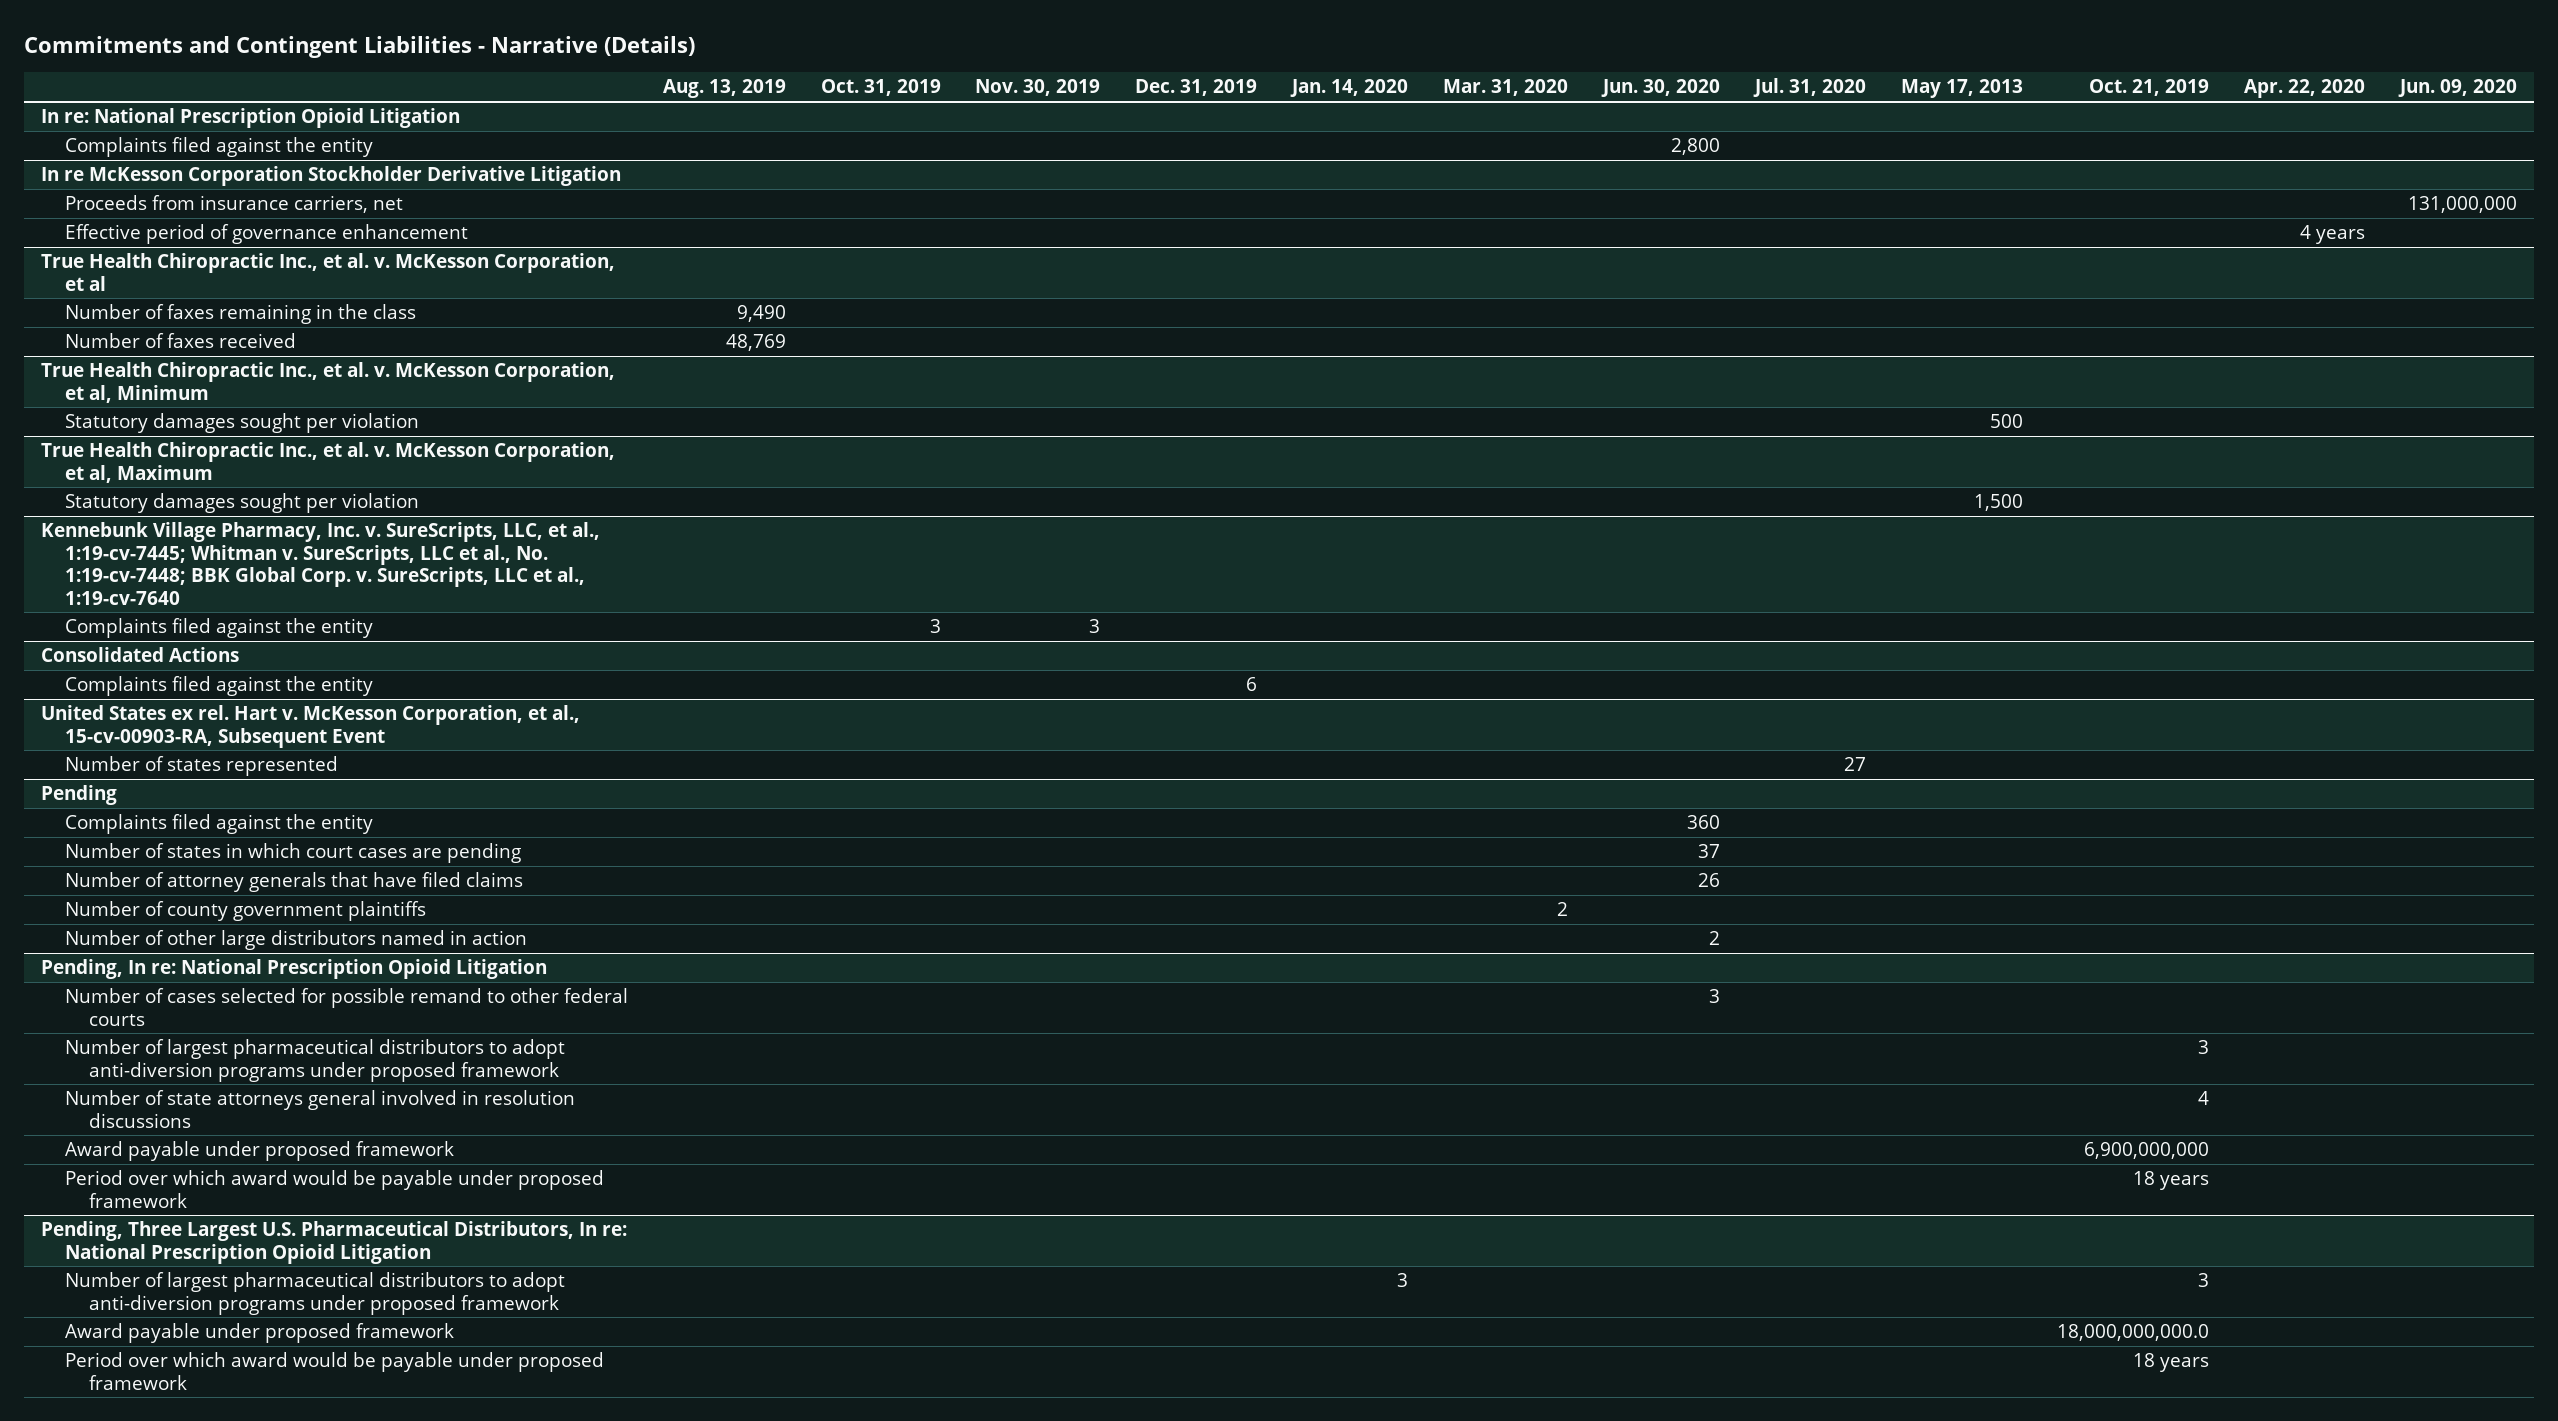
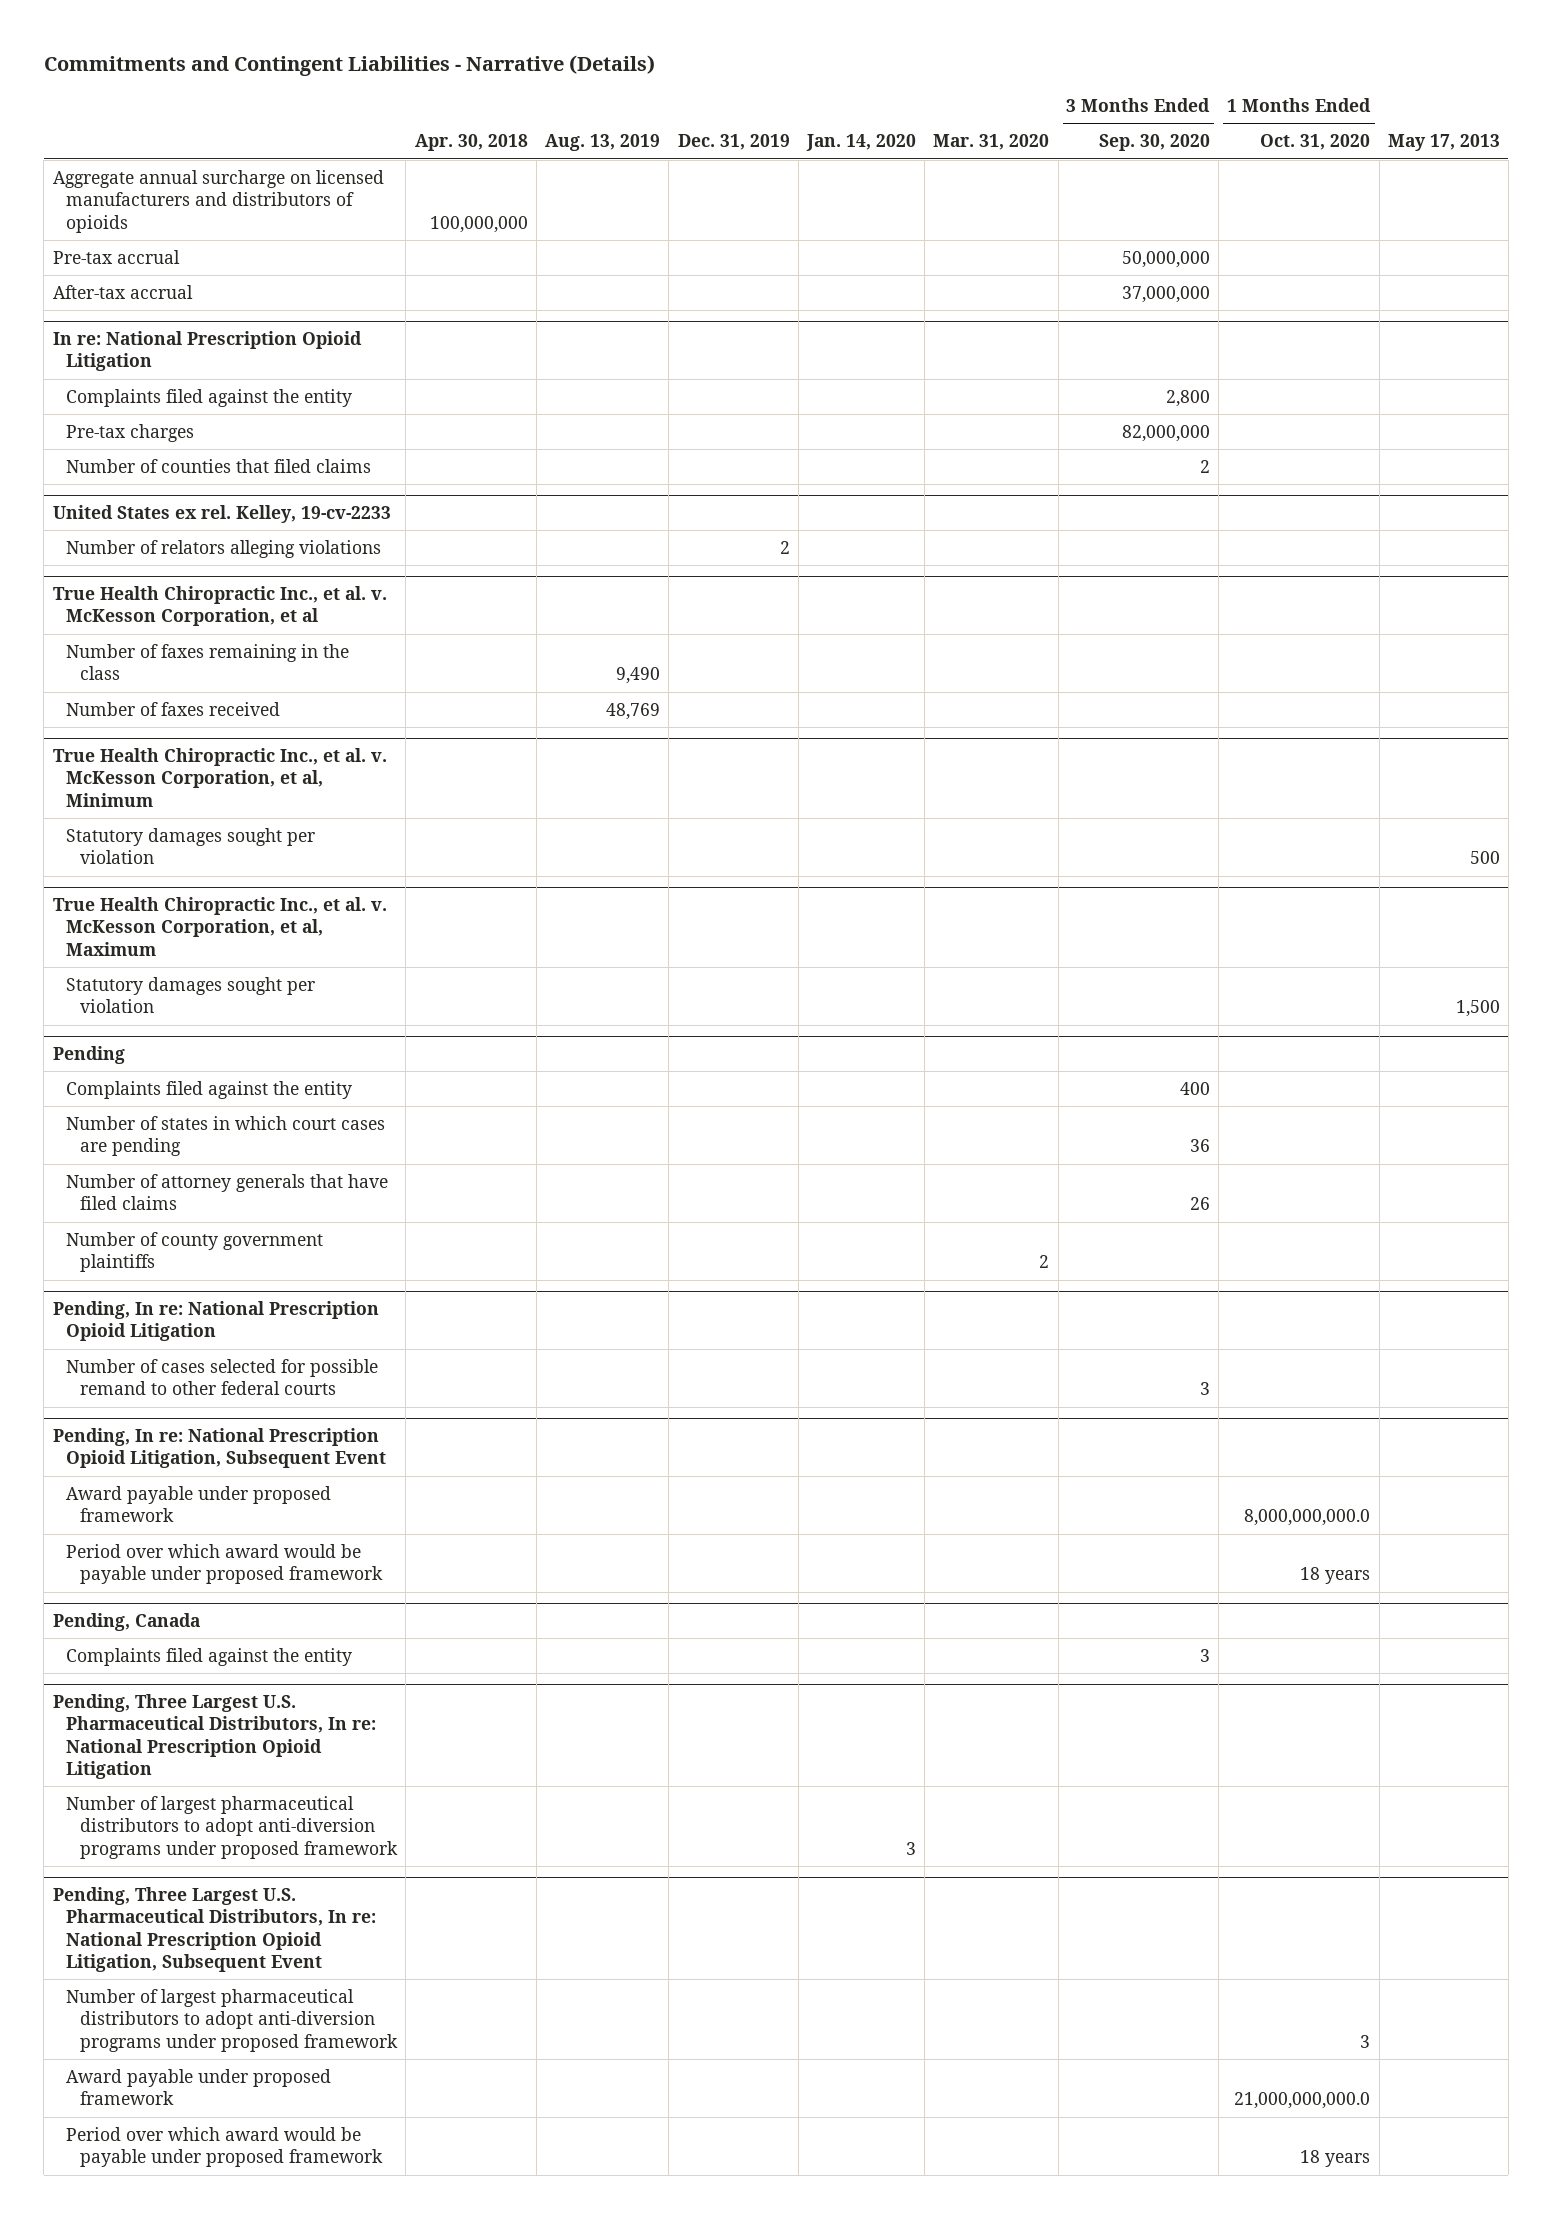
- | Aug. 13, 2019 | Oct. 31, 2019 | Nov. 30, 2019 | Dec. 31, 2019 | Jan. 14, 2020 | Mar. 31, 2020 | Jun. 30, 2020 | Jul. 31, 2020 | May 17, 2013 | Oct. 21, 2019 | Apr. 22, 2020 | Jun. 09, 2020
+ | Apr. 30, 2018 | Aug. 13, 2019 | Dec. 31, 2019 | Jan. 14, 2020 | Mar. 31, 2020 | 3 Months Ended Sep. 30, 2020 | 1 Months Ended Oct. 31, 2020 | May 17, 2013
+ Aggregate annual surcharge on licensed manufacturers and distributors of opioids | 100,000,000 | | | | | | |
+ Pre-tax accrual | | | | | | 50,000,000 | |
+ After-tax accrual | | | | | | 37,000,000 | |
- In re McKesson Corporation Stockholder Derivative Litigation
- Proceeds from insurance carriers, net | | | | | | | | | | | | 131,000,000
- Effective period of governance enhancement | | | | | | | | | | | 4 years |
@ In re: National Prescription Opioid Litigation
+ Pre-tax charges | | | | | | 82,000,000 | |
+ Number of counties that filed claims | | | | | | 2 | |
+ United States ex rel. Kelley, 19-cv-2233
+ Number of relators alleging violations | | | 2 | | | | |
- Kennebunk Village Pharmacy, Inc. v. SureScripts, LLC, et al., 1:19-cv-7445; Whitman v. SureScripts, LLC et al., No. 1:19-cv-7448; BBK Global Corp. v. SureScripts, LLC et al., 1:19-cv-7640
- Complaints filed against the entity | | 3 | 3 | | | | | | | | |
- Consolidated Actions
- Complaints filed against the entity | | | | 6 | | | | | | | |
- United States ex rel. Hart v. McKesson Corporation, et al., 15-cv-00903-RA, Subsequent Event
- Number of states represented | | | | | | | | 27 | | | |
@ Pending
- Number of other large distributors named in action | | | | | | | 2 | | | | |
@ Pending, In re: National Prescription Opioid Litigation
- Number of largest pharmaceutical distributors to adopt anti-diversion programs under proposed framework | | | | | | | | | | 3 | |
- Number of state attorneys general involved in resolution discussions | | | | | | | | | | 4 | |
- Award payable under proposed framework | | | | | | | | | | 6,900,000,000 | |
- Period over which award would be payable under proposed framework | | | | | | | | | | 18 years | |
+ Pending, In re: National Prescription Opioid Litigation, Subsequent Event
+ Award payable under proposed framework | | | | | | | 8,000,000,000.0 |
+ Period over which award would be payable under proposed framework | | | | | | | 18 years |
+ Pending, Canada
+ Complaints filed against the entity | | | | | | 3 | |
@ Pending, Three Largest U.S. Pharmaceutical Distributors, In re: National Prescription Opioid Litigation
- Award payable under proposed framework | | | | | | | | | | 18,000,000,000.0 | |
- Period over which award would be payable under proposed framework | | | | | | | | | | 18 years | |
+ Pending, Three Largest U.S. Pharmaceutical Distributors, In re: National Prescription Opioid Litigation, Subsequent Event
+ Number of largest pharmaceutical distributors to adopt anti-diversion programs under proposed framework | | | | | | | 3 |
+ Award payable under proposed framework | | | | | | | 21,000,000,000.0 |
+ Period over which award would be payable under proposed framework | | | | | | | 18 years |

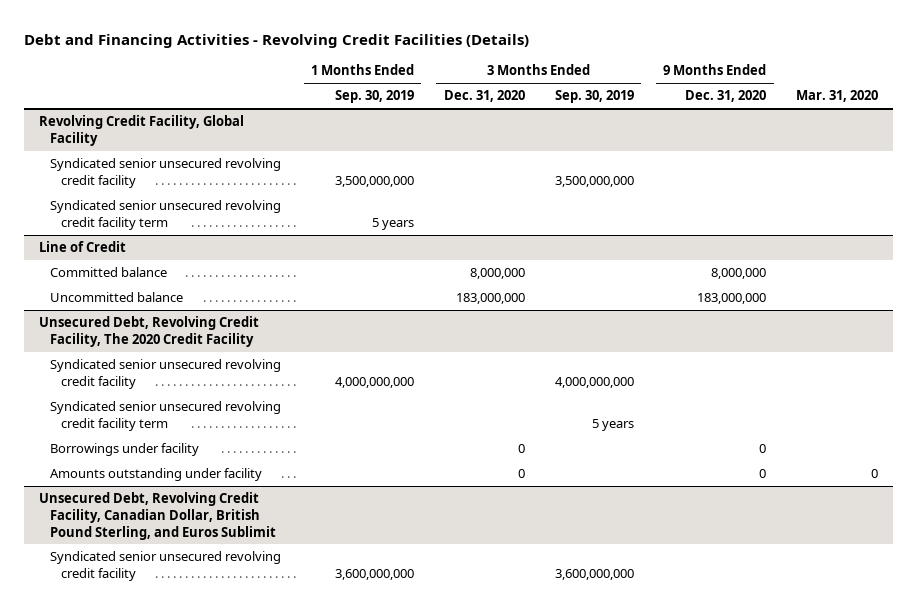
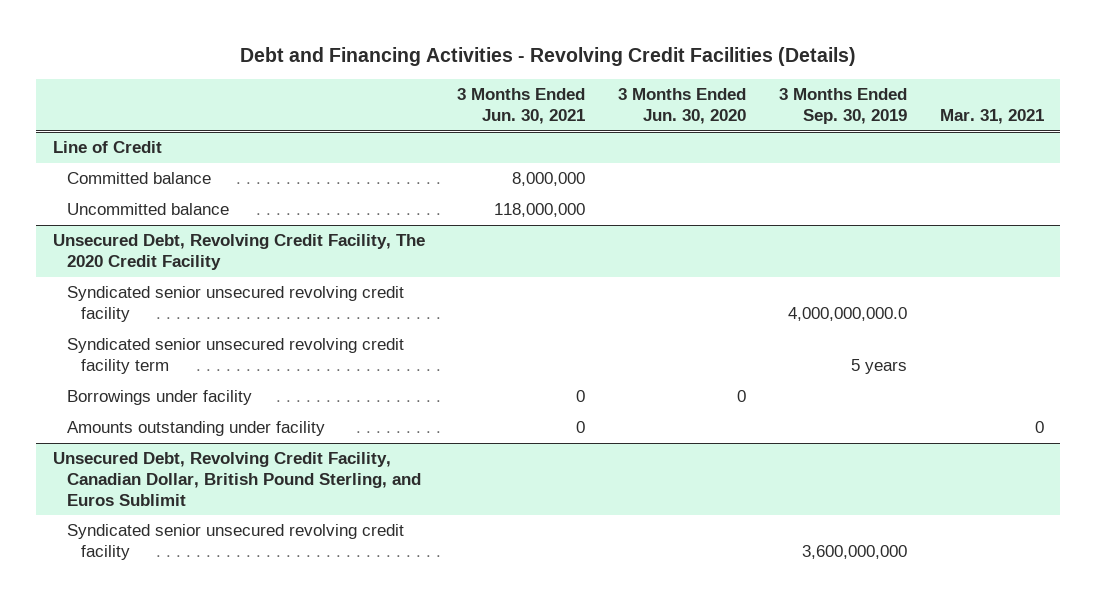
- | 1 Months Ended Sep. 30, 2019 | 3 Months Ended Dec. 31, 2020 | 3 Months Ended Sep. 30, 2019 | 9 Months Ended Dec. 31, 2020 | Mar. 31, 2020
+ | 3 Months Ended Jun. 30, 2021 | 3 Months Ended Jun. 30, 2020 | 3 Months Ended Sep. 30, 2019 | Mar. 31, 2021
- Revolving Credit Facility, Global Facility
- Syndicated senior unsecured revolving credit facility | 3,500,000,000 | | 3,500,000,000 | |
- Syndicated senior unsecured revolving credit facility term | 5 years | | | |
@ Unsecured Debt, Revolving Credit Facility, The 2020 Credit Facility
- Syndicated senior unsecured revolving credit facility | 4,000,000,000 | | 4,000,000,000 | |
+ Syndicated senior unsecured revolving credit facility | | | 4,000,000,000.0 |

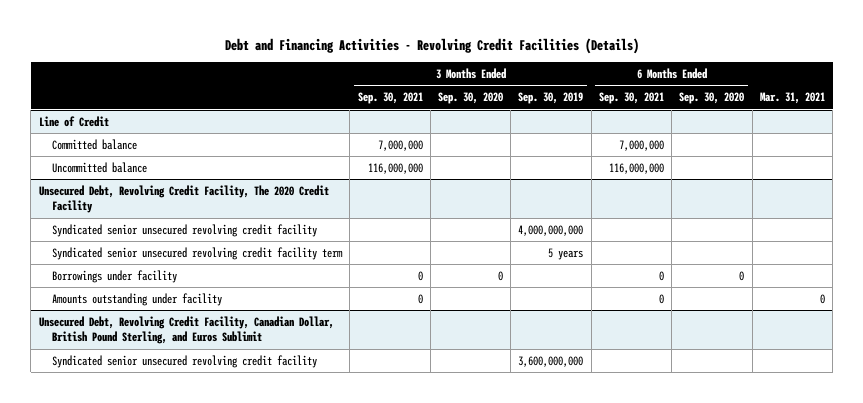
- | 3 Months Ended Jun. 30, 2021 | 3 Months Ended Jun. 30, 2020 | 3 Months Ended Sep. 30, 2019 | Mar. 31, 2021
+ | 3 Months Ended Sep. 30, 2021 | 3 Months Ended Sep. 30, 2020 | 3 Months Ended Sep. 30, 2019 | 6 Months Ended Sep. 30, 2021 | 6 Months Ended Sep. 30, 2020 | Mar. 31, 2021
@ Unsecured Debt, Revolving Credit Facility, The 2020 Credit Facility
- Syndicated senior unsecured revolving credit facility | | | 4,000,000,000.0 |
+ Syndicated senior unsecured revolving credit facility | | | 4,000,000,000 | | |

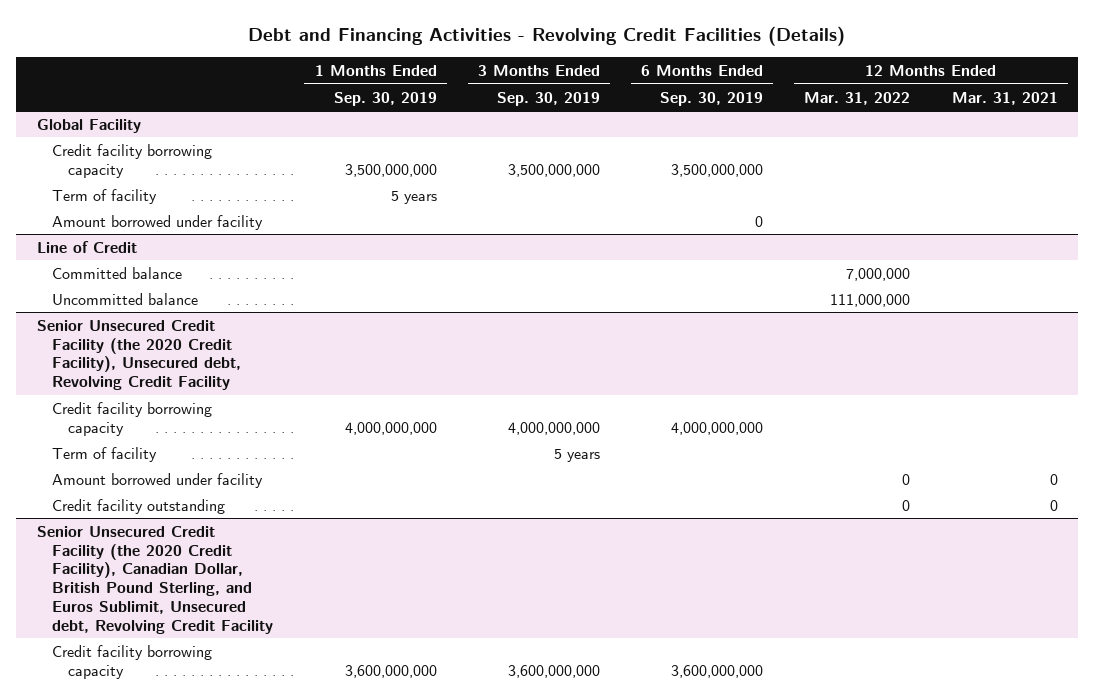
- | 3 Months Ended Sep. 30, 2021 | 3 Months Ended Sep. 30, 2020 | 3 Months Ended Sep. 30, 2019 | 6 Months Ended Sep. 30, 2021 | 6 Months Ended Sep. 30, 2020 | Mar. 31, 2021
+ | 1 Months Ended Sep. 30, 2019 | 3 Months Ended Sep. 30, 2019 | 6 Months Ended Sep. 30, 2019 | 12 Months Ended Mar. 31, 2022 | 12 Months Ended Mar. 31, 2021
+ Global Facility
+ Credit facility borrowing capacity | 3,500,000,000 | 3,500,000,000 | 3,500,000,000 | |
+ Term of facility | 5 years | | | |
+ Amount borrowed under facility | | | 0 | |
- Unsecured Debt, Revolving Credit Facility, The 2020 Credit Facility
- Syndicated senior unsecured revolving credit facility | | | 4,000,000,000 | | |
- Syndicated senior unsecured revolving credit facility term | | | 5 years | | |
- Borrowings under facility | 0 | 0 | | 0 | 0 |
- Amounts outstanding under facility | 0 | | | 0 | | 0
- Unsecured Debt, Revolving Credit Facility, Canadian Dollar, British Pound Sterling, and Euros Sublimit
- Syndicated senior unsecured revolving credit facility | | | 3,600,000,000 | | |
+ Senior Unsecured Credit Facility (the 2020 Credit Facility), Unsecured debt, Revolving Credit Facility
+ Credit facility borrowing capacity | 4,000,000,000 | 4,000,000,000 | 4,000,000,000 | |
+ Term of facility | | 5 years | | |
+ Amount borrowed under facility | | | | 0 | 0
+ Credit facility outstanding | | | | 0 | 0
+ Senior Unsecured Credit Facility (the 2020 Credit Facility), Canadian Dollar, British Pound Sterling, and Euros Sublimit, Unsecured debt, Revolving Credit Facility
+ Credit facility borrowing capacity | 3,600,000,000 | 3,600,000,000 | 3,600,000,000 | |

